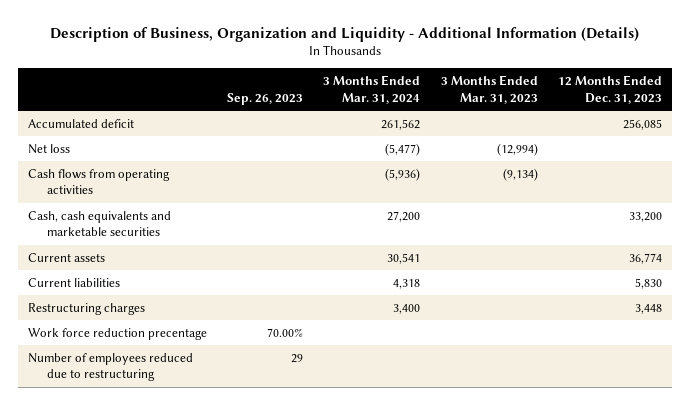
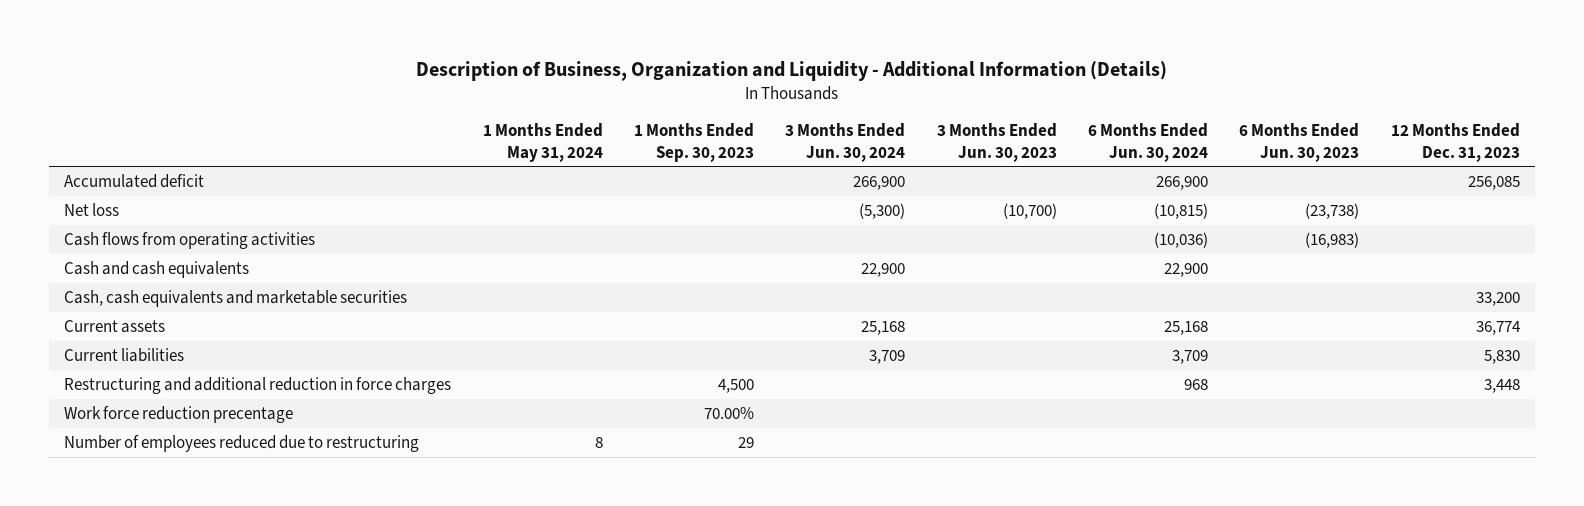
- | Sep. 26, 2023 | 3 Months Ended Mar. 31, 2024 | 3 Months Ended Mar. 31, 2023 | 12 Months Ended Dec. 31, 2023
+ | 1 Months Ended May 31, 2024 | 1 Months Ended Sep. 30, 2023 | 3 Months Ended Jun. 30, 2024 | 3 Months Ended Jun. 30, 2023 | 6 Months Ended Jun. 30, 2024 | 6 Months Ended Jun. 30, 2023 | 12 Months Ended Dec. 31, 2023
+ Cash and cash equivalents | | | 22,900 | | 22,900 | |
- Restructuring charges | | 3,400 | | 3,448
+ Restructuring and additional reduction in force charges | | 4,500 | | | 968 | | 3,448

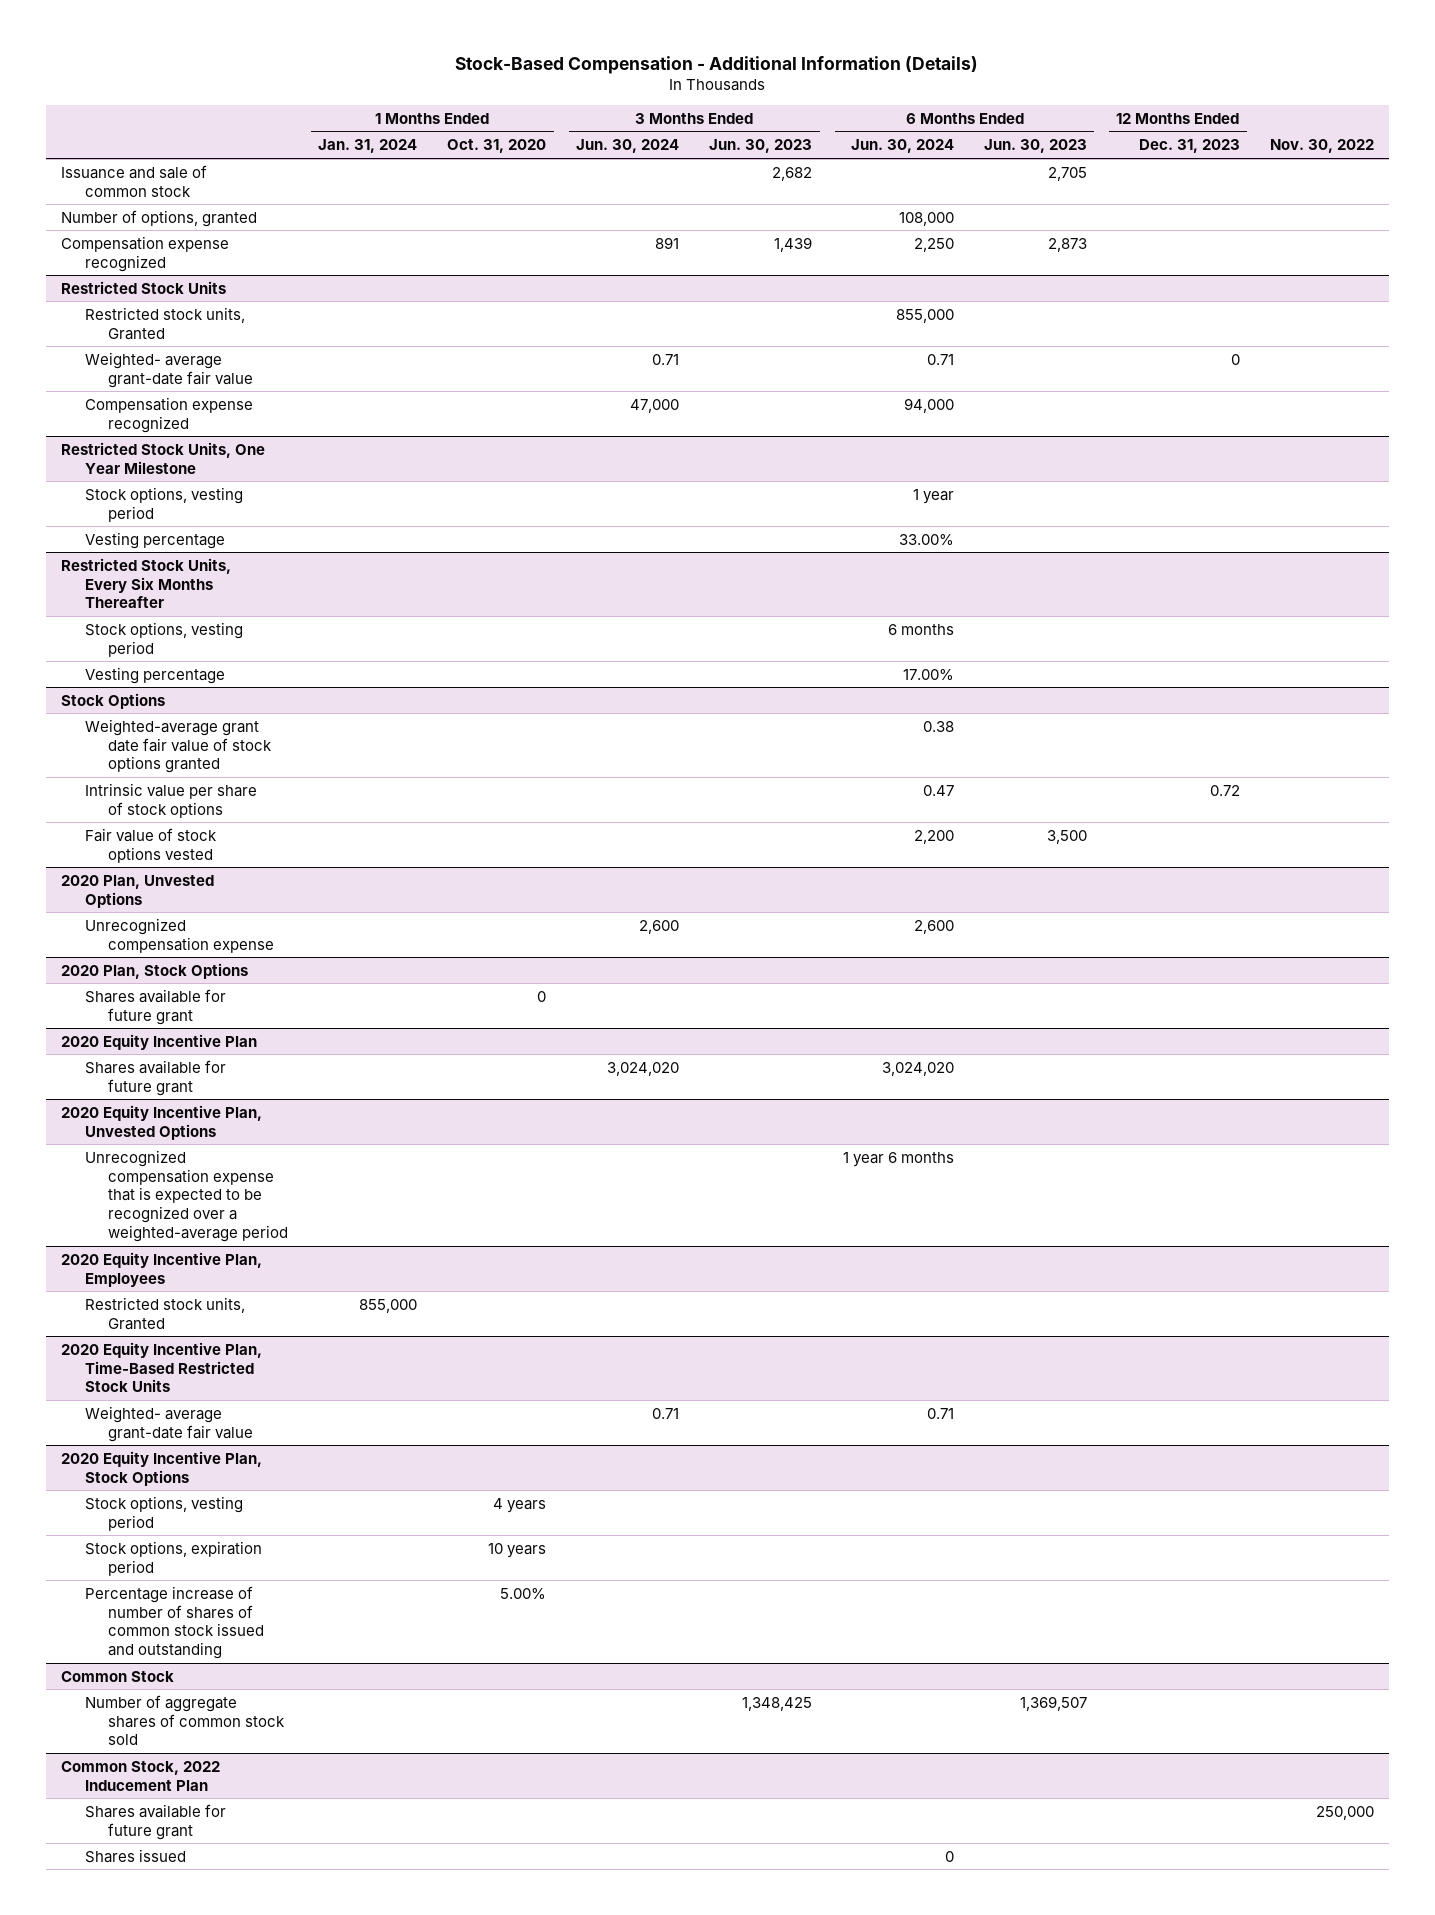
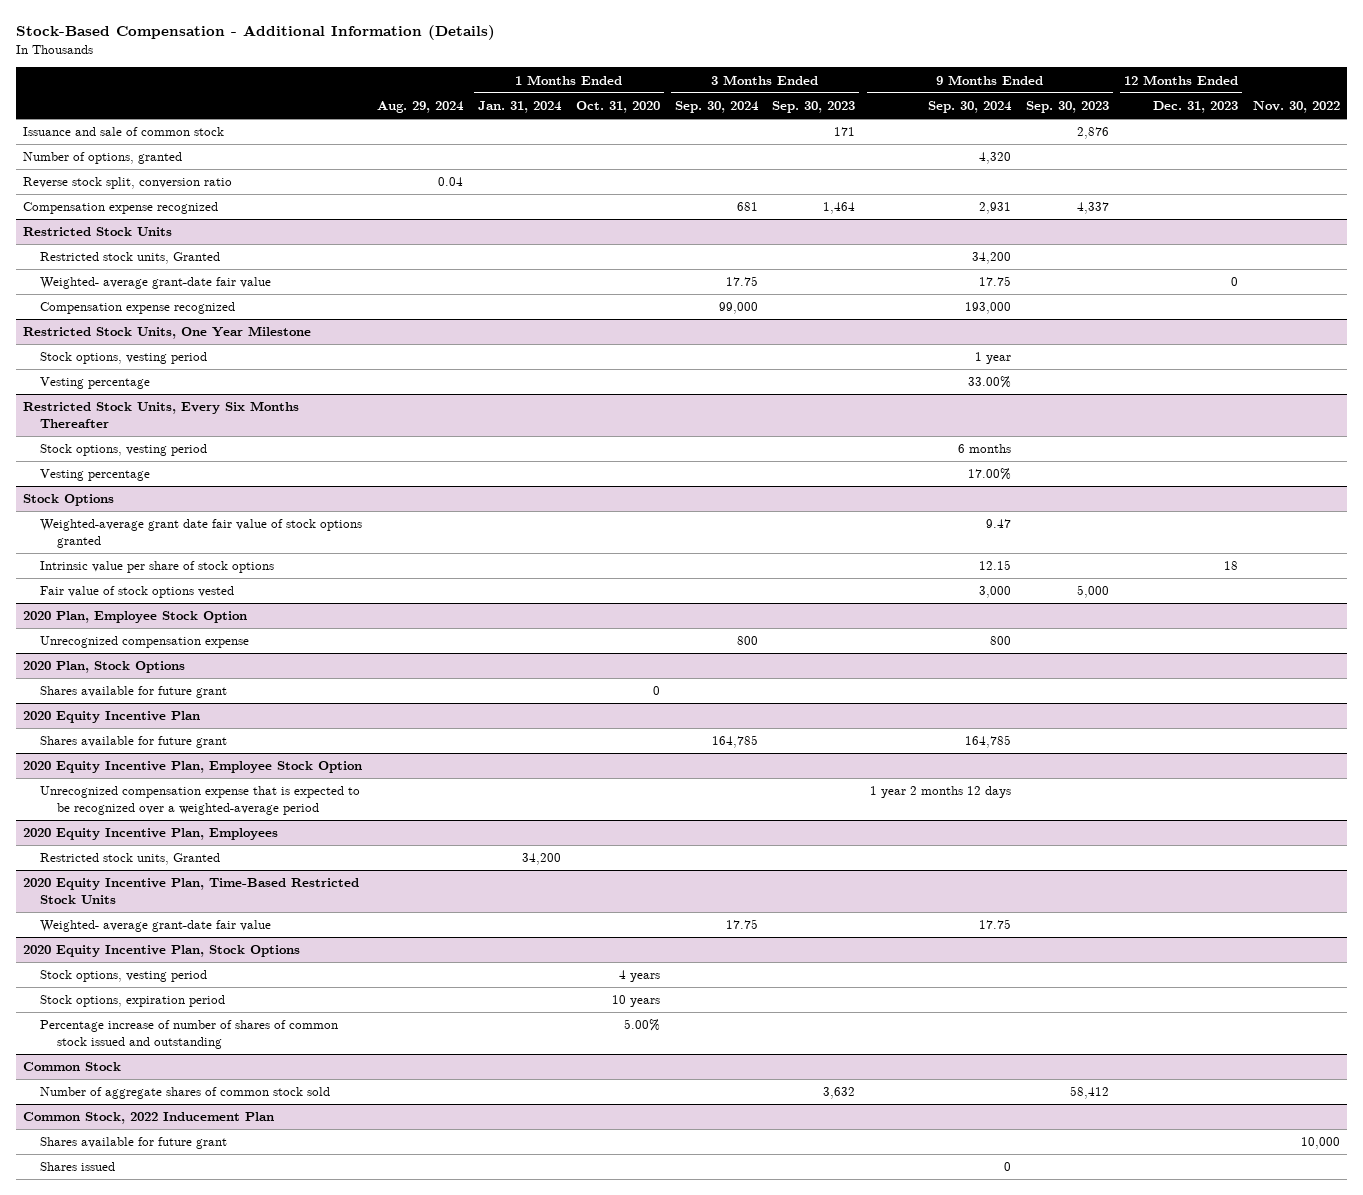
- | 1 Months Ended Jan. 31, 2024 | 1 Months Ended Oct. 31, 2020 | 3 Months Ended Jun. 30, 2024 | 3 Months Ended Jun. 30, 2023 | 6 Months Ended Jun. 30, 2024 | 6 Months Ended Jun. 30, 2023 | 12 Months Ended Dec. 31, 2023 | Nov. 30, 2022
+ | Aug. 29, 2024 | 1 Months Ended Jan. 31, 2024 | 1 Months Ended Oct. 31, 2020 | 3 Months Ended Sep. 30, 2024 | 3 Months Ended Sep. 30, 2023 | 9 Months Ended Sep. 30, 2024 | 9 Months Ended Sep. 30, 2023 | 12 Months Ended Dec. 31, 2023 | Nov. 30, 2022
+ Reverse stock split, conversion ratio | 0.04 | | | | | | | |
@ Stock Options
- Intrinsic value per share of stock options | | | | | 0.47 | | 0.72 |
+ Intrinsic value per share of stock options | | | | | | 12.15 | | 18 |
- 2020 Plan, Unvested Options
+ 2020 Plan, Employee Stock Option
- 2020 Equity Incentive Plan, Unvested Options
+ 2020 Equity Incentive Plan, Employee Stock Option
@ 2020 Equity Incentive Plan, Employees
- Restricted stock units, Granted | 855,000 | | | | | | |
+ Restricted stock units, Granted | | 34,200 | | | | | | |
@ Common Stock, 2022 Inducement Plan
- Shares available for future grant | | | | | | | | 250,000
+ Shares available for future grant | | | | | | | | | 10,000

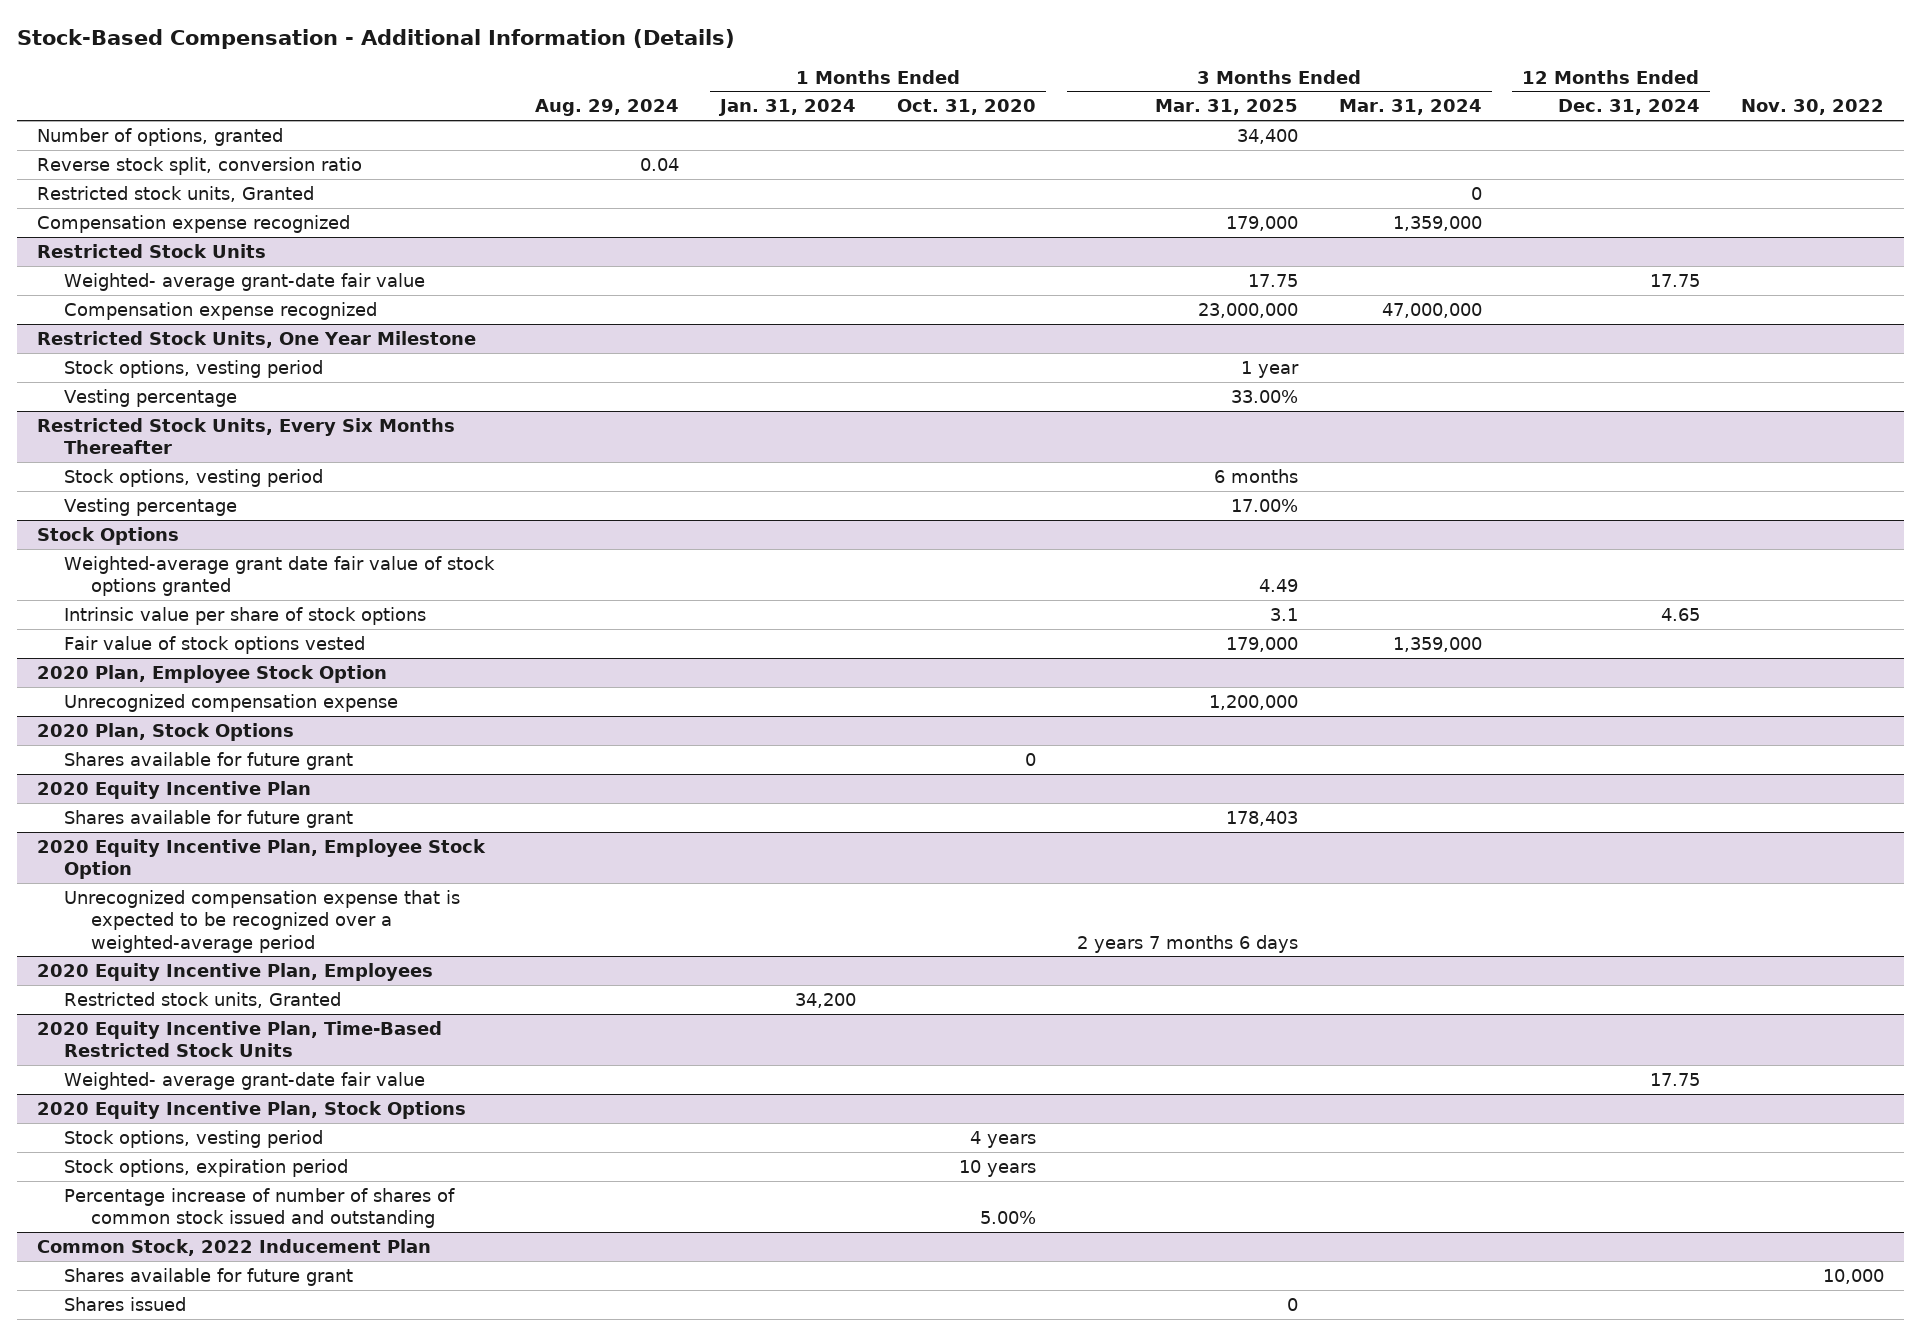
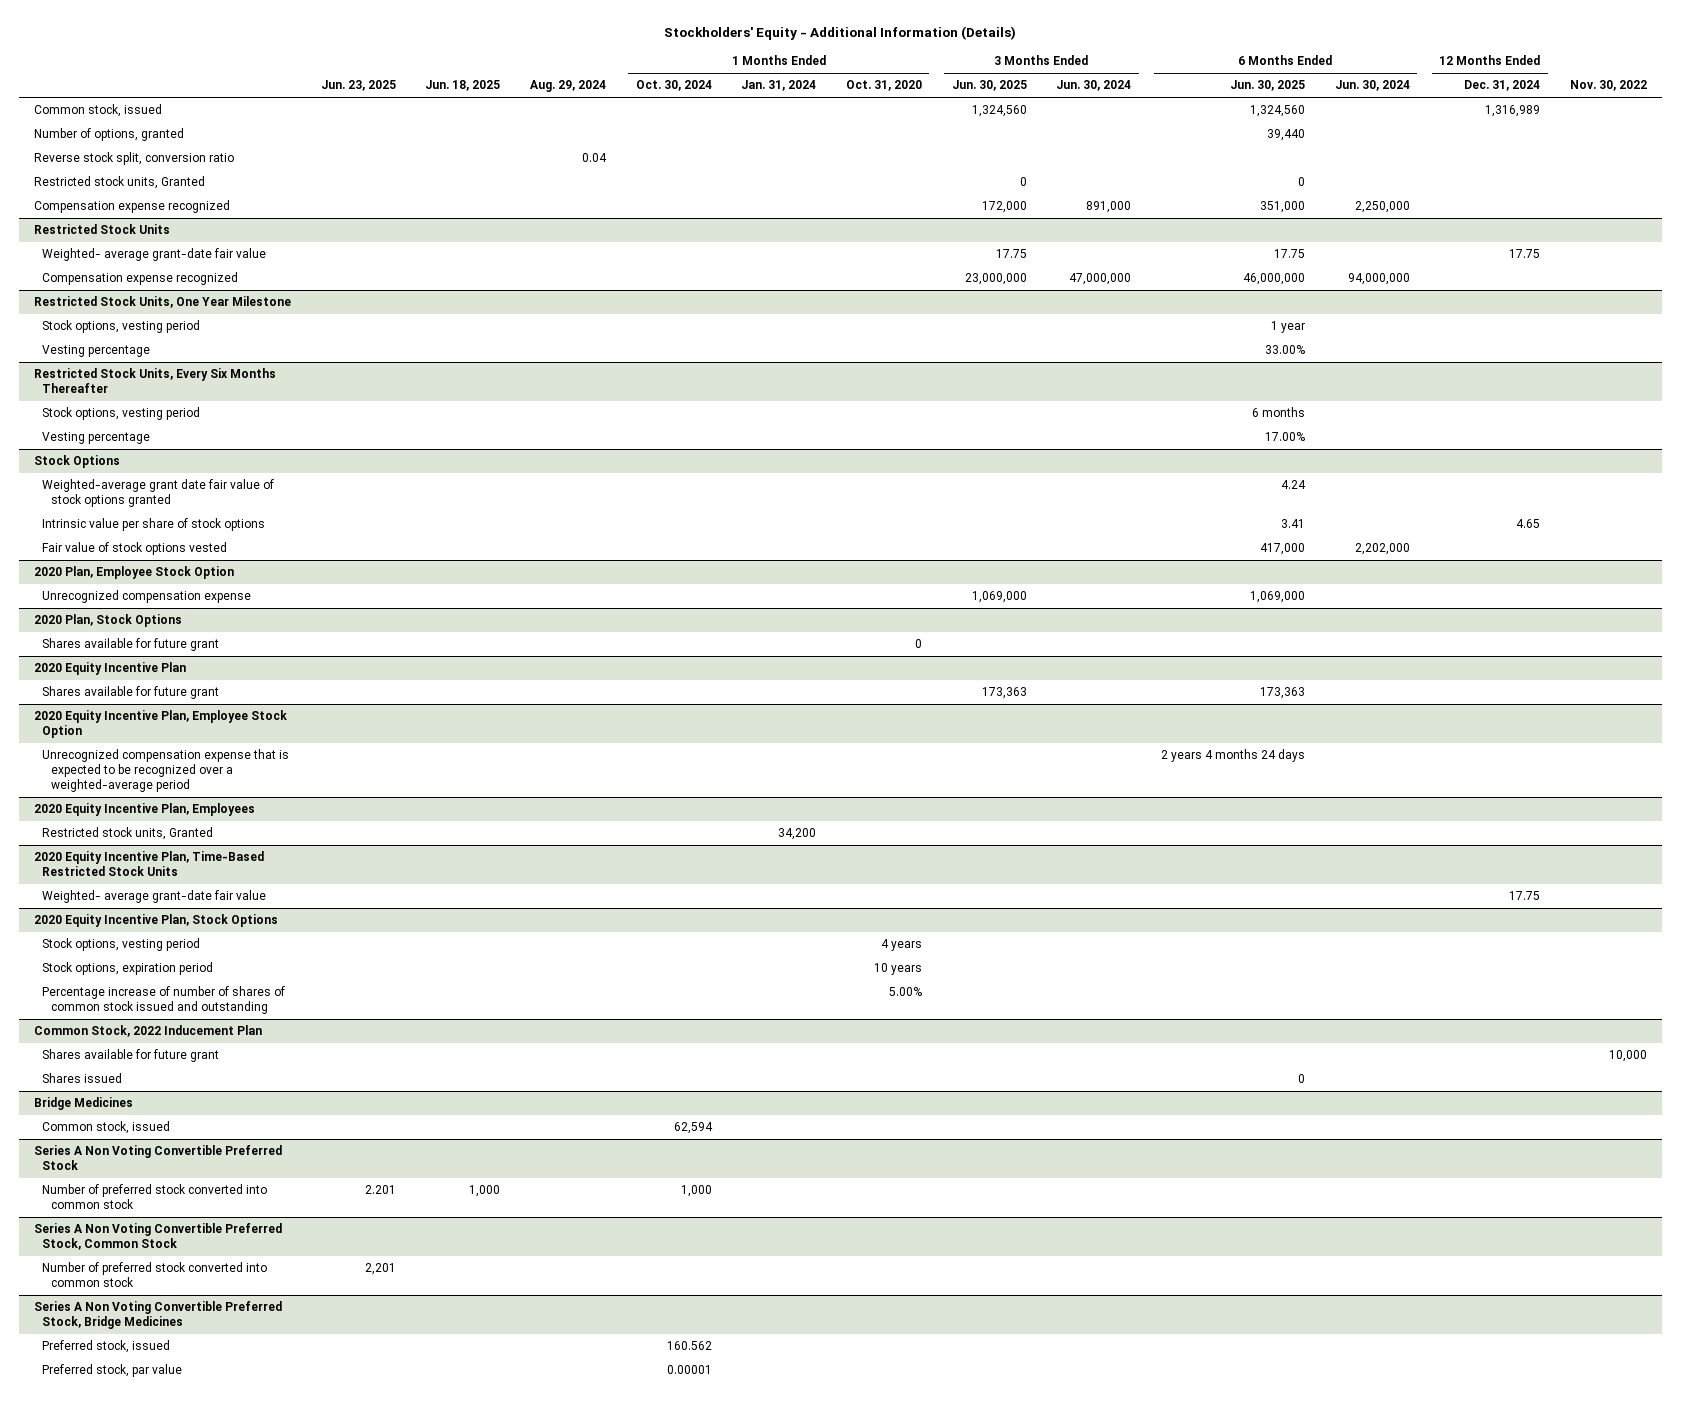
- Stock-Based Compensation - Additional Information (Details)
+ Stockholders' Equity - Additional Information (Details)
- | Aug. 29, 2024 | 1 Months Ended Jan. 31, 2024 | 1 Months Ended Oct. 31, 2020 | 3 Months Ended Mar. 31, 2025 | 3 Months Ended Mar. 31, 2024 | 12 Months Ended Dec. 31, 2024 | Nov. 30, 2022
+ | Jun. 23, 2025 | Jun. 18, 2025 | Aug. 29, 2024 | 1 Months Ended Oct. 30, 2024 | 1 Months Ended Jan. 31, 2024 | 1 Months Ended Oct. 31, 2020 | 3 Months Ended Jun. 30, 2025 | 3 Months Ended Jun. 30, 2024 | 6 Months Ended Jun. 30, 2025 | 6 Months Ended Jun. 30, 2024 | 12 Months Ended Dec. 31, 2024 | Nov. 30, 2022
+ Common stock, issued | | | | | | | 1,324,560 | | 1,324,560 | | 1,316,989 |
+ Bridge Medicines
+ Common stock, issued | | | | 62,594 | | | | | | | |
+ Series A Non Voting Convertible Preferred Stock
+ Number of preferred stock converted into common stock | 2.201 | 1,000 | | 1,000 | | | | | | | |
+ Series A Non Voting Convertible Preferred Stock, Common Stock
+ Number of preferred stock converted into common stock | 2,201 | | | | | | | | | | |
+ Series A Non Voting Convertible Preferred Stock, Bridge Medicines
+ Preferred stock, issued | | | | 160.562 | | | | | | | |
+ Preferred stock, par value | | | | 0.00001 | | | | | | | |

